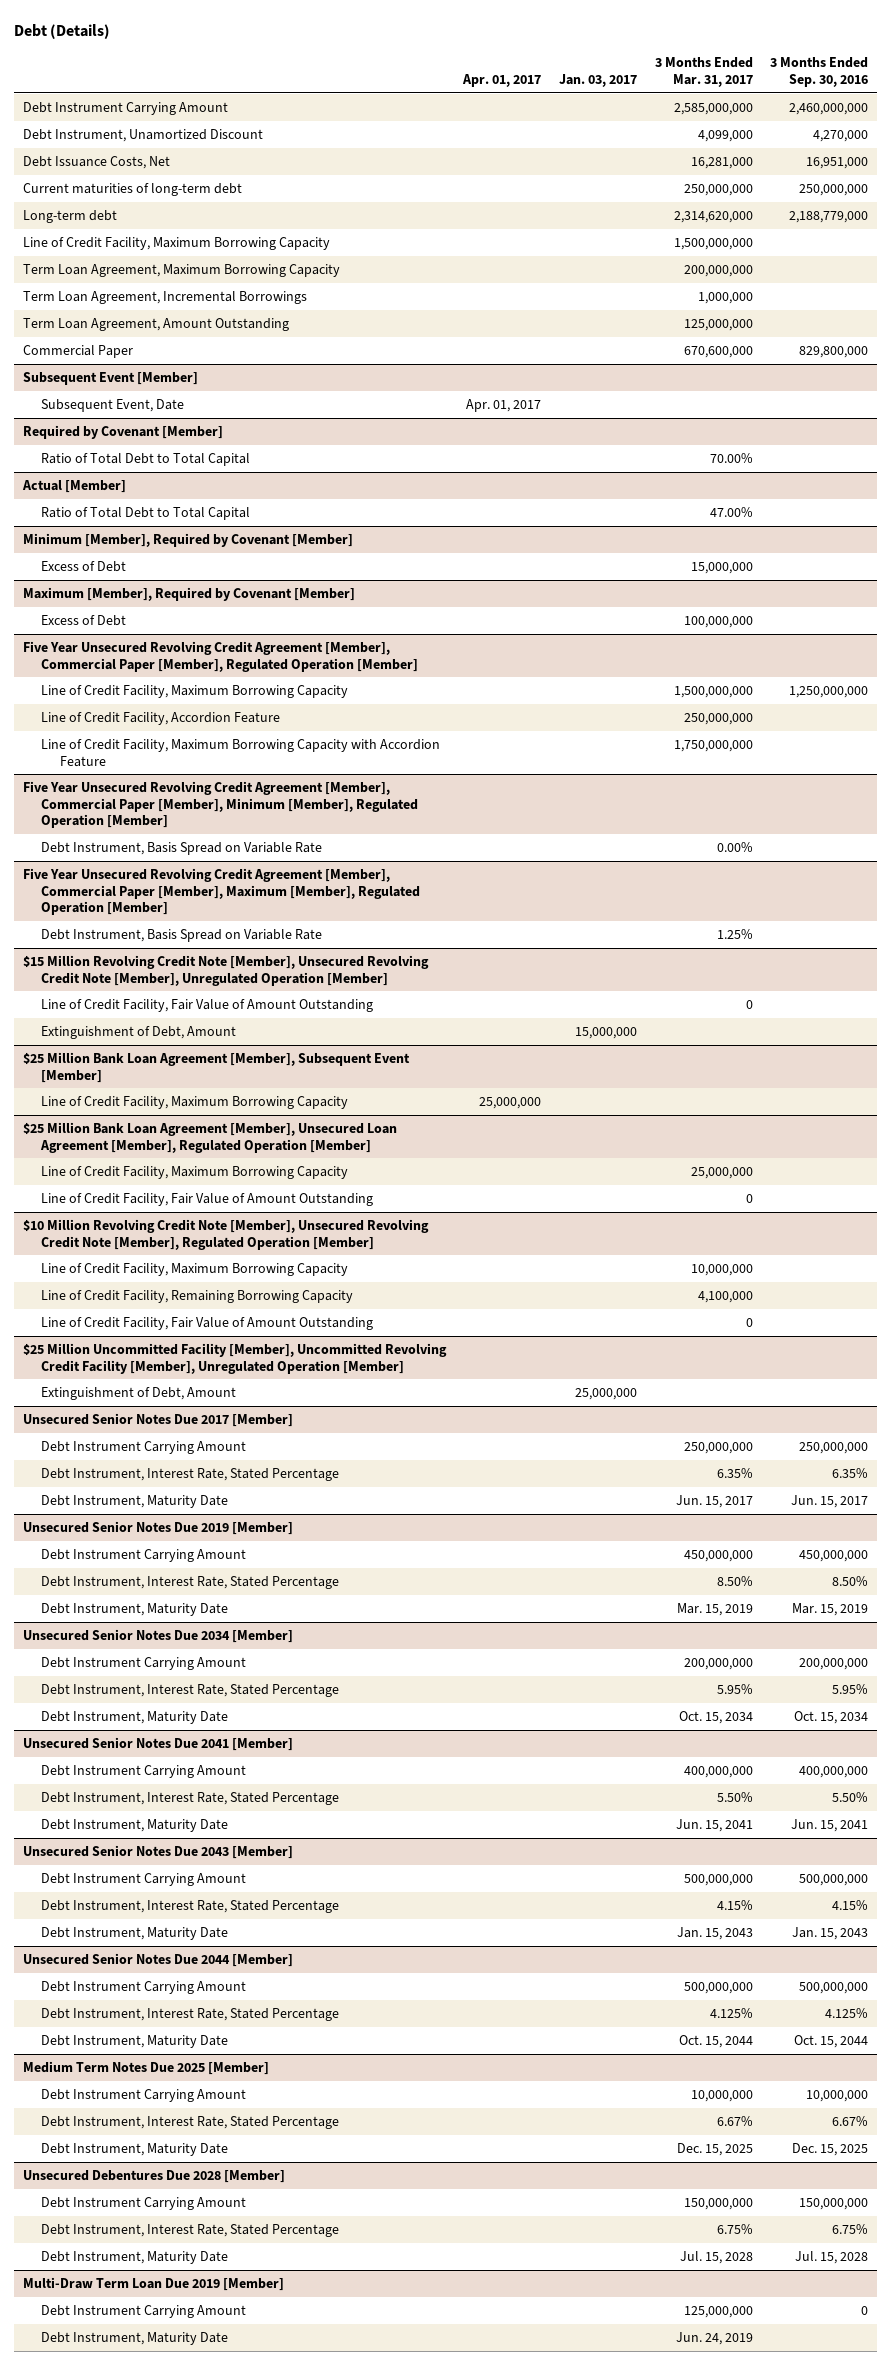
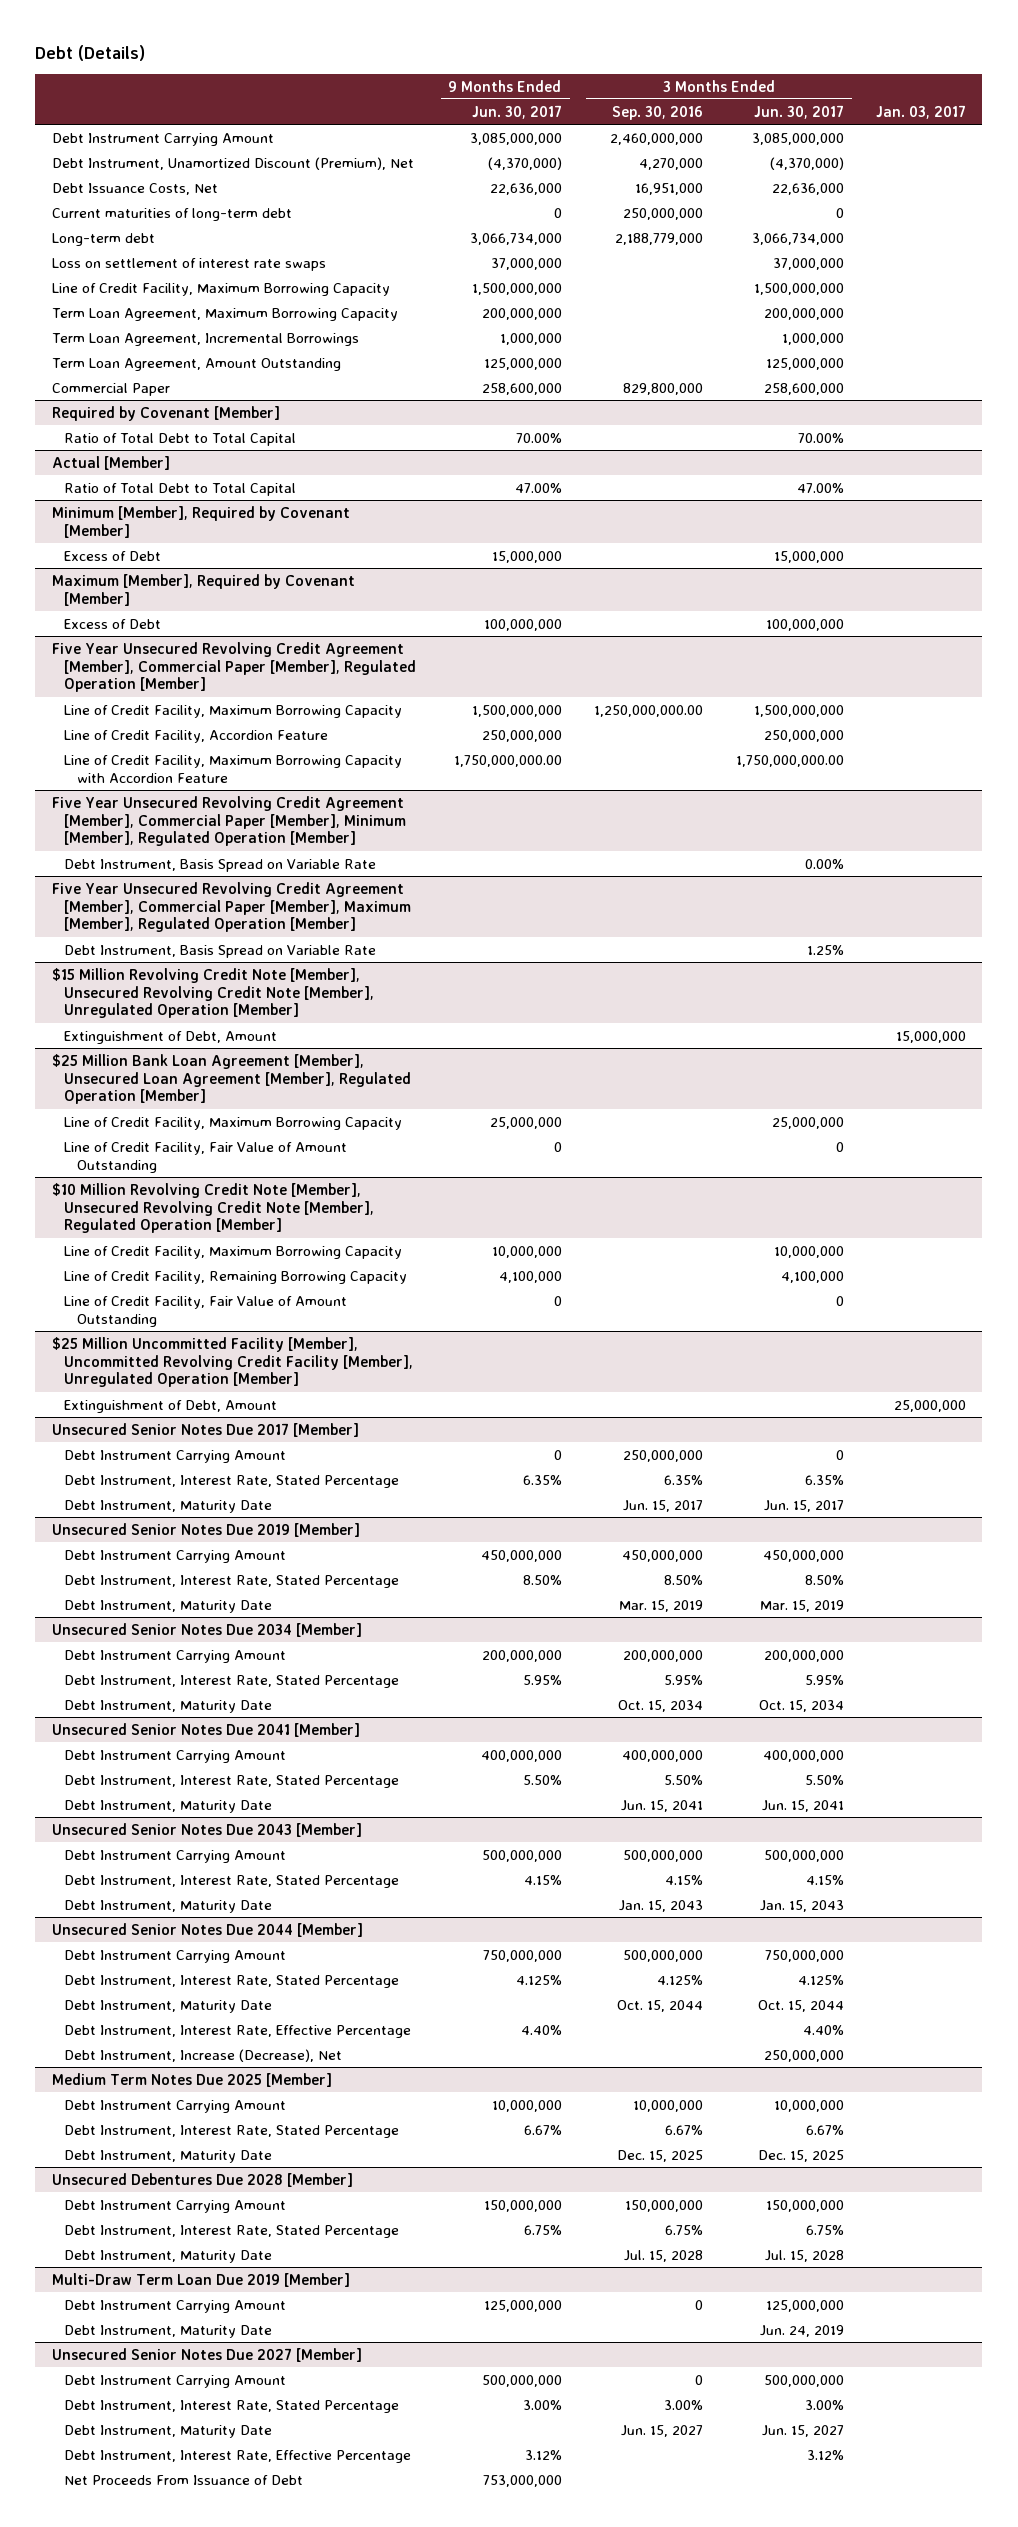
- | Apr. 01, 2017 | Jan. 03, 2017 | 3 Months Ended Mar. 31, 2017 | 3 Months Ended Sep. 30, 2016
+ | 9 Months Ended Jun. 30, 2017 | 3 Months Ended Sep. 30, 2016 | 3 Months Ended Jun. 30, 2017 | Jan. 03, 2017
- Debt Instrument, Unamortized Discount | | | 4,099,000 | 4,270,000
+ Debt Instrument, Unamortized Discount (Premium), Net | (4,370,000) | 4,270,000 | (4,370,000) |
+ Loss on settlement of interest rate swaps | 37,000,000 | | 37,000,000 |
- Subsequent Event [Member]
- Subsequent Event, Date | Apr. 01, 2017 | | |
@ Five Year Unsecured Revolving Credit Agreement [Member], Commercial Paper [Member], Regulated Operation [Member]
- Line of Credit Facility, Maximum Borrowing Capacity | | | 1,500,000,000 | 1,250,000,000
+ Line of Credit Facility, Maximum Borrowing Capacity | 1,500,000,000 | 1,250,000,000.00 | 1,500,000,000 |
@ $15 Million Revolving Credit Note [Member], Unsecured Revolving Credit Note [Member], Unregulated Operation [Member]
- Line of Credit Facility, Fair Value of Amount Outstanding | | | 0 |
- $25 Million Bank Loan Agreement [Member], Subsequent Event [Member]
- Line of Credit Facility, Maximum Borrowing Capacity | 25,000,000 | | |
@ Unsecured Senior Notes Due 2044 [Member]
+ Debt Instrument, Interest Rate, Effective Percentage | 4.40% | | 4.40% |
+ Debt Instrument, Increase (Decrease), Net | | | 250,000,000 |
+ Unsecured Senior Notes Due 2027 [Member]
+ Debt Instrument Carrying Amount | 500,000,000 | 0 | 500,000,000 |
+ Debt Instrument, Interest Rate, Stated Percentage | 3.00% | 3.00% | 3.00% |
+ Debt Instrument, Maturity Date | | Jun. 15, 2027 | Jun. 15, 2027 |
+ Debt Instrument, Interest Rate, Effective Percentage | 3.12% | | 3.12% |
+ Net Proceeds From Issuance of Debt | 753,000,000 | | |

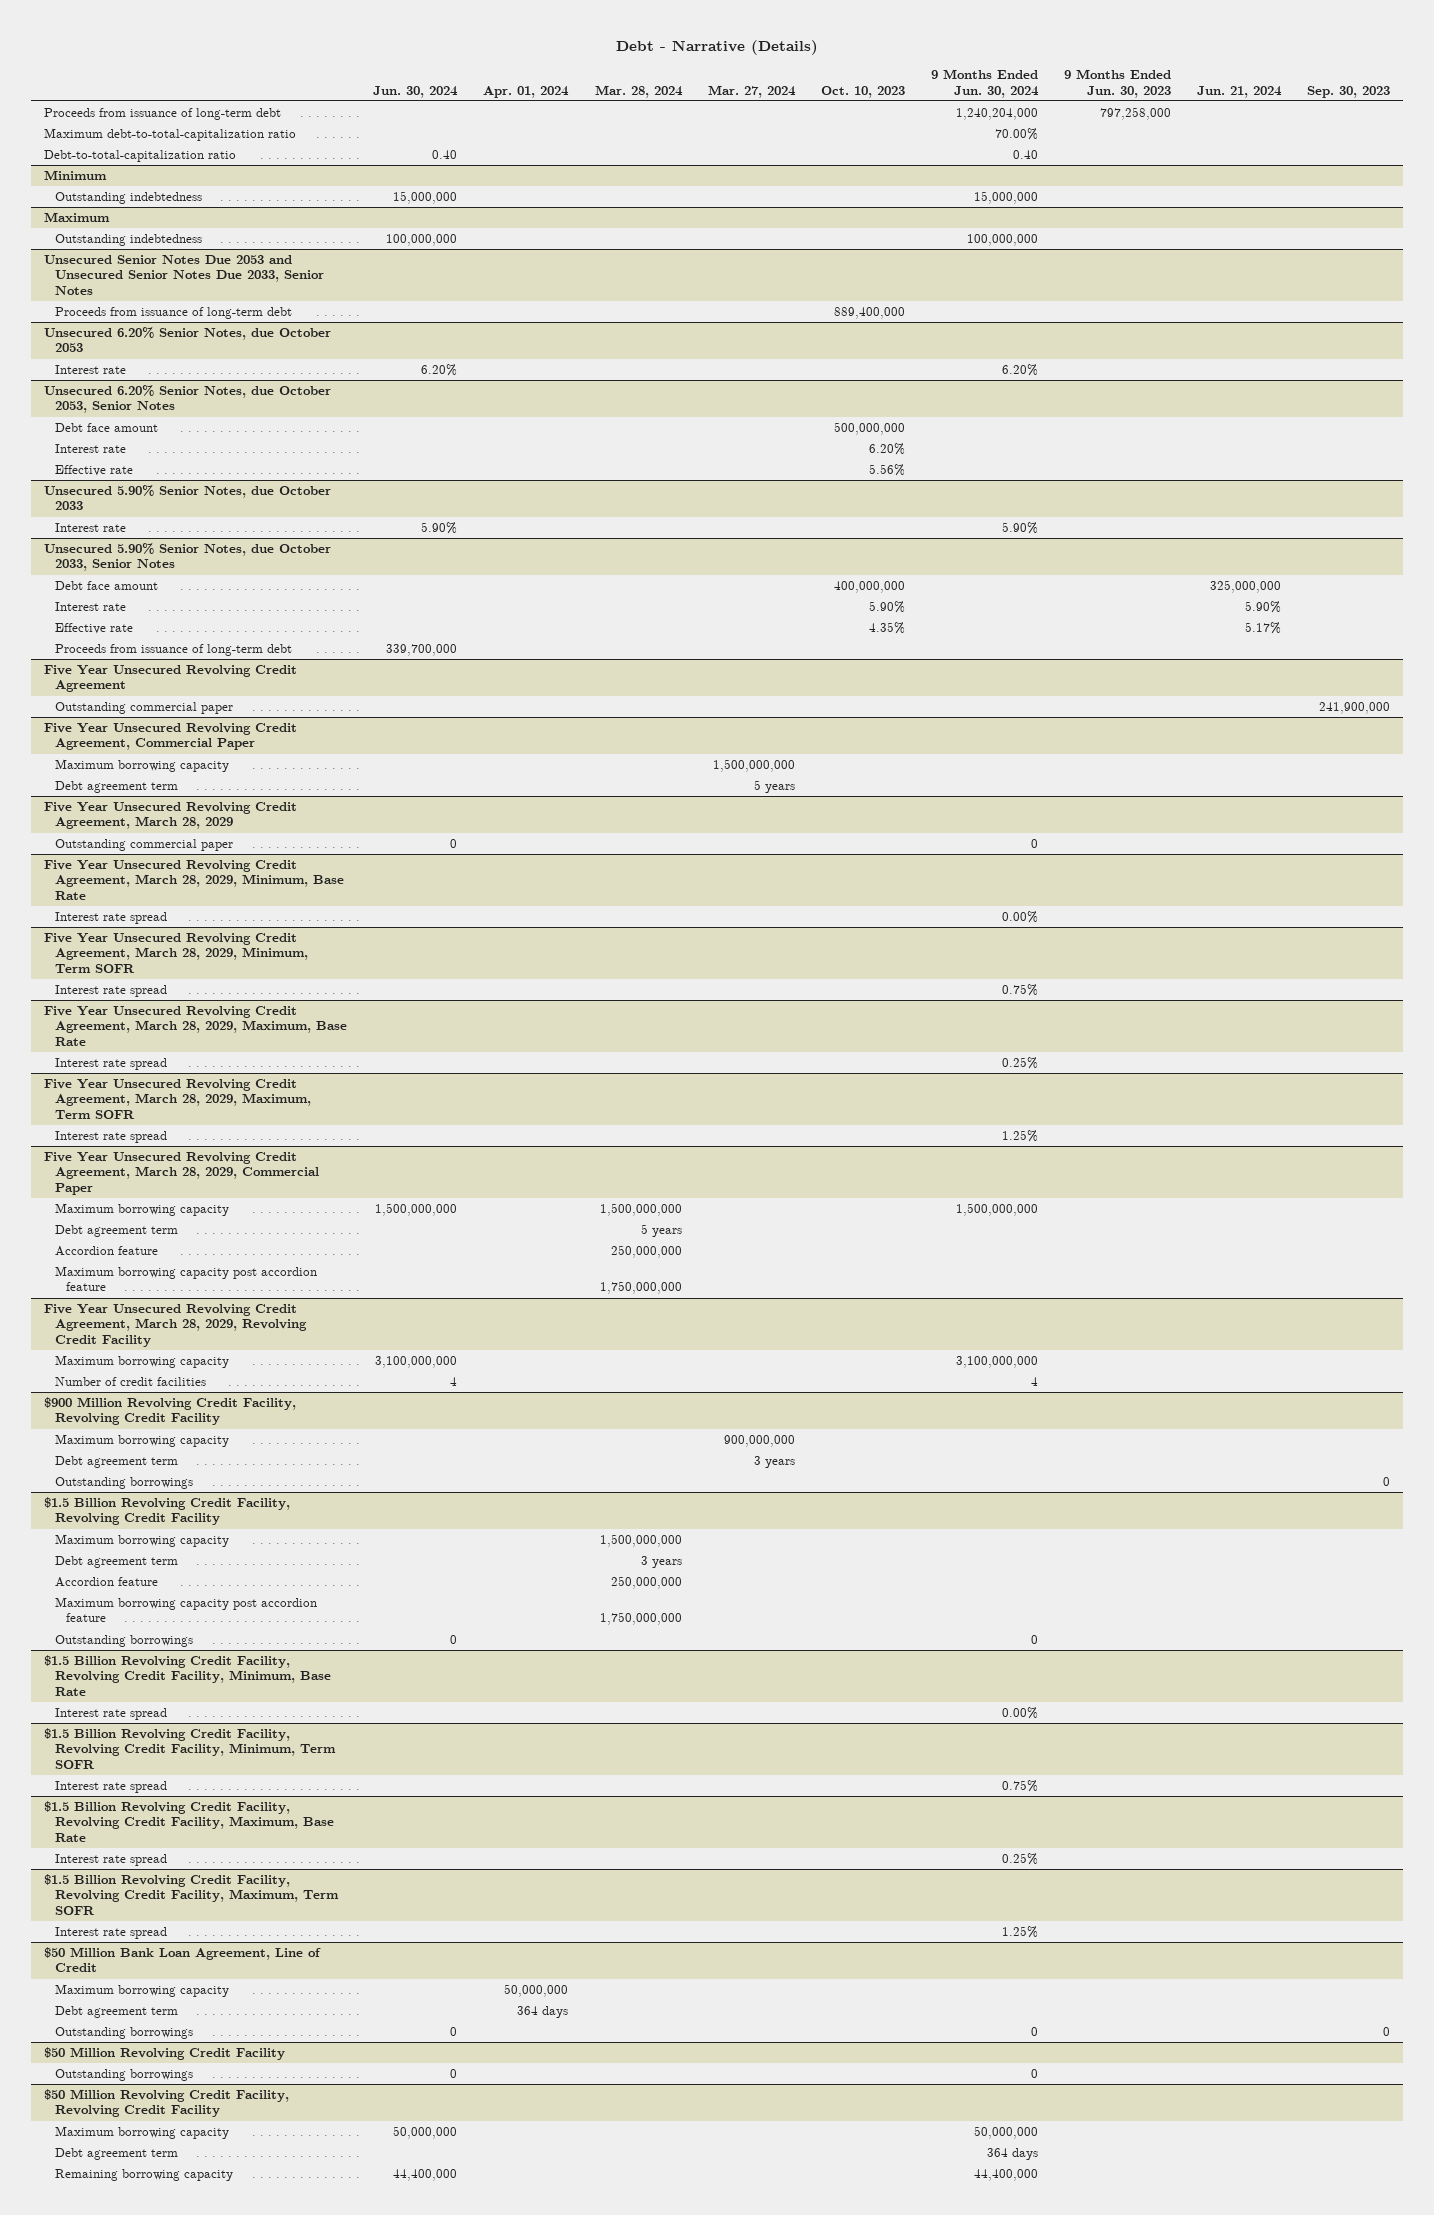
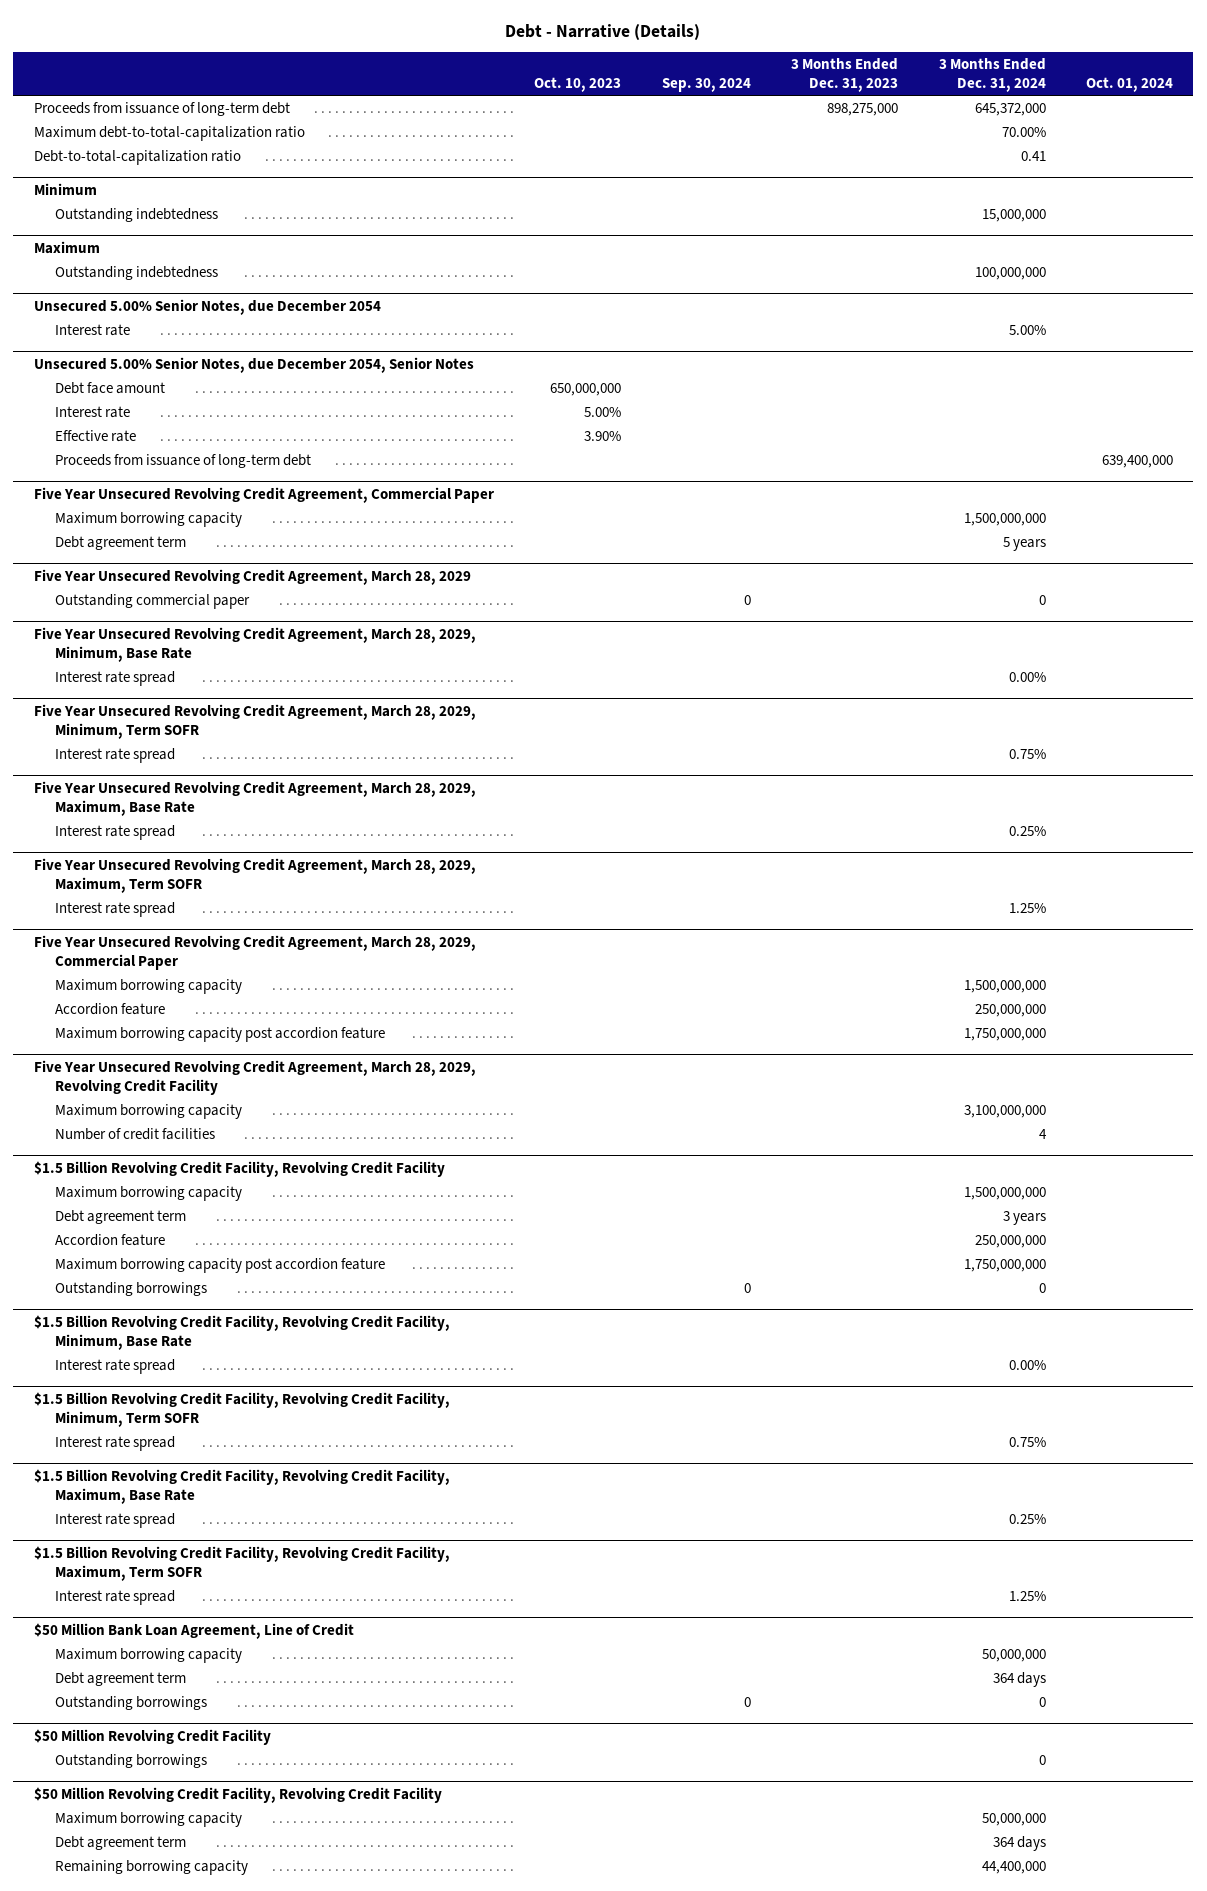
- | Jun. 30, 2024 | Apr. 01, 2024 | Mar. 28, 2024 | Mar. 27, 2024 | Oct. 10, 2023 | 9 Months Ended Jun. 30, 2024 | 9 Months Ended Jun. 30, 2023 | Jun. 21, 2024 | Sep. 30, 2023
+ | Oct. 10, 2023 | Sep. 30, 2024 | 3 Months Ended Dec. 31, 2023 | 3 Months Ended Dec. 31, 2024 | Oct. 01, 2024
- Unsecured Senior Notes Due 2053 and Unsecured Senior Notes Due 2033, Senior Notes
- Proceeds from issuance of long-term debt | | | | | 889,400,000 | | | |
- Unsecured 6.20% Senior Notes, due October 2053
- Interest rate | 6.20% | | | | | 6.20% | | |
- Unsecured 6.20% Senior Notes, due October 2053, Senior Notes
- Debt face amount | | | | | 500,000,000 | | | |
- Interest rate | | | | | 6.20% | | | |
- Effective rate | | | | | 5.56% | | | |
- Unsecured 5.90% Senior Notes, due October 2033
- Interest rate | 5.90% | | | | | 5.90% | | |
- Unsecured 5.90% Senior Notes, due October 2033, Senior Notes
- Debt face amount | | | | | 400,000,000 | | | 325,000,000 |
- Interest rate | | | | | 5.90% | | | 5.90% |
- Effective rate | | | | | 4.35% | | | 5.17% |
- Proceeds from issuance of long-term debt | 339,700,000 | | | | | | | |
- Five Year Unsecured Revolving Credit Agreement
- Outstanding commercial paper | | | | | | | | | 241,900,000
+ Unsecured 5.00% Senior Notes, due December 2054
+ Interest rate | | | | 5.00% |
+ Unsecured 5.00% Senior Notes, due December 2054, Senior Notes
+ Debt face amount | 650,000,000 | | | |
+ Interest rate | 5.00% | | | |
+ Effective rate | 3.90% | | | |
+ Proceeds from issuance of long-term debt | | | | | 639,400,000
@ Five Year Unsecured Revolving Credit Agreement, March 28, 2029, Commercial Paper
- Debt agreement term | | | 5 years | | | | | |
- $900 Million Revolving Credit Facility, Revolving Credit Facility
- Maximum borrowing capacity | | | | 900,000,000 | | | | |
- Debt agreement term | | | | 3 years | | | | |
- Outstanding borrowings | | | | | | | | | 0

